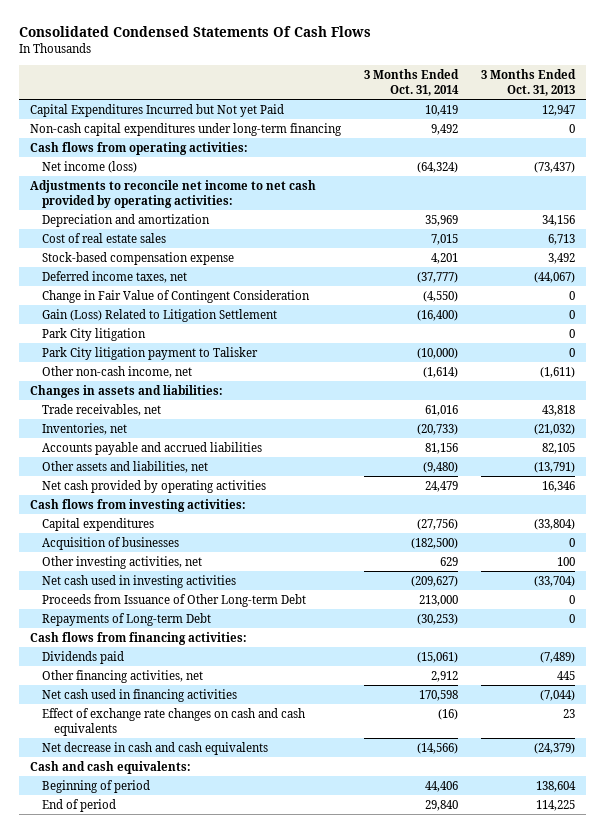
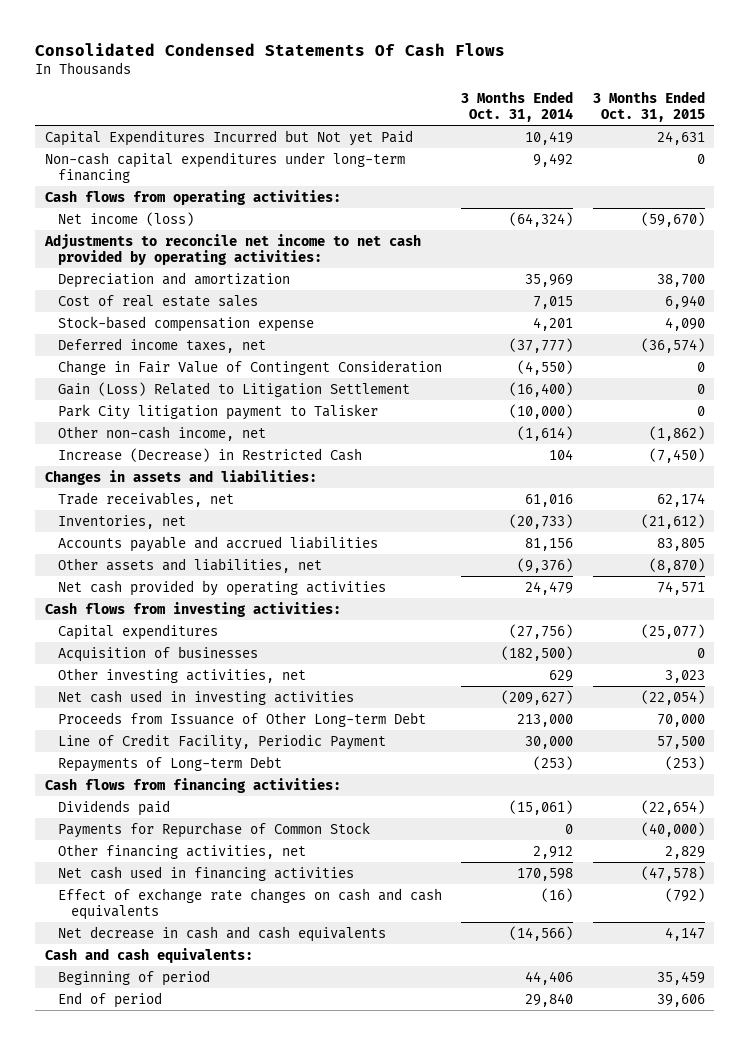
- | 3 Months Ended Oct. 31, 2014 | 3 Months Ended Oct. 31, 2013
+ | 3 Months Ended Oct. 31, 2014 | 3 Months Ended Oct. 31, 2015
- Park City litigation | | 0
+ Increase (Decrease) in Restricted Cash | 104 | (7,450)
- Other assets and liabilities, net | (9,480) | (13,791)
+ Other assets and liabilities, net | (9,376) | (8,870)
- Repayments of Long-term Debt | (30,253) | 0
+ Line of Credit Facility, Periodic Payment | 30,000 | 57,500
+ Repayments of Long-term Debt | (253) | (253)
+ Payments for Repurchase of Common Stock | 0 | (40,000)

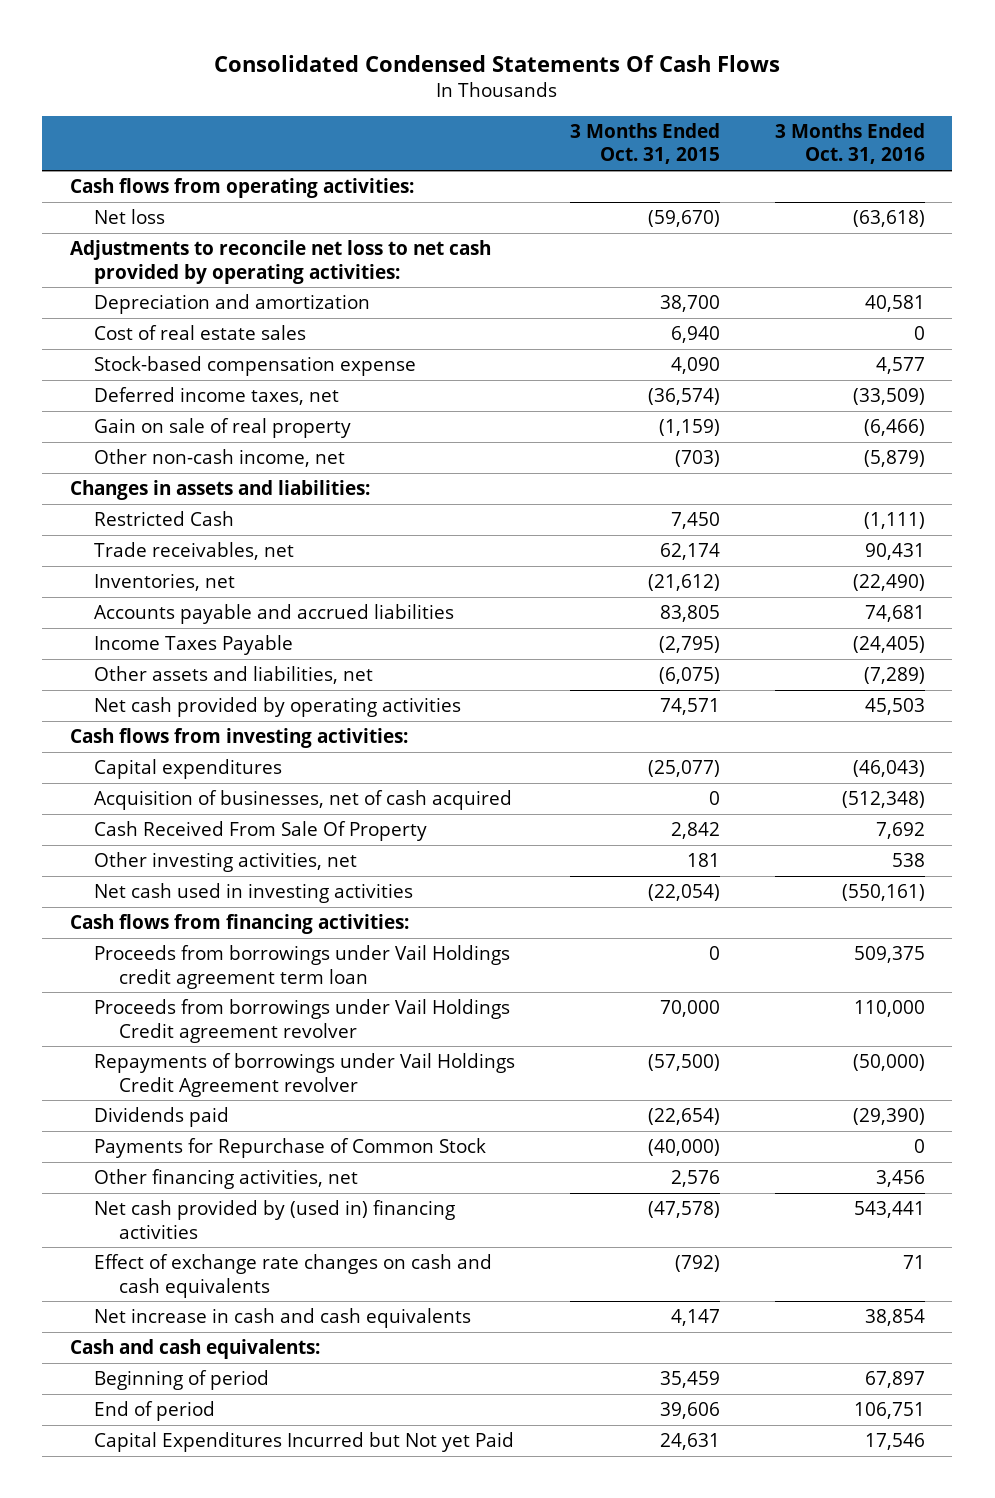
- | 3 Months Ended Oct. 31, 2014 | 3 Months Ended Oct. 31, 2015
+ | 3 Months Ended Oct. 31, 2015 | 3 Months Ended Oct. 31, 2016
- Non-cash capital expenditures under long-term financing | 9,492 | 0
- Net income (loss) | (64,324) | (59,670)
- Adjustments to reconcile net income to net cash provided by operating activities:
+ Net loss | (59,670) | (63,618)
+ Adjustments to reconcile net loss to net cash provided by operating activities:
- Change in Fair Value of Contingent Consideration | (4,550) | 0
- Gain (Loss) Related to Litigation Settlement | (16,400) | 0
- Park City litigation payment to Talisker | (10,000) | 0
- Other non-cash income, net | (1,614) | (1,862)
- Increase (Decrease) in Restricted Cash | 104 | (7,450)
+ Gain on sale of real property | (1,159) | (6,466)
+ Other non-cash income, net | (703) | (5,879)
+ Restricted Cash | 7,450 | (1,111)
- Other assets and liabilities, net | (9,376) | (8,870)
+ Income Taxes Payable | (2,795) | (24,405)
+ Other assets and liabilities, net | (6,075) | (7,289)
- Acquisition of businesses | (182,500) | 0
- Other investing activities, net | 629 | 3,023
+ Acquisition of businesses, net of cash acquired | 0 | (512,348)
+ Cash Received From Sale Of Property | 2,842 | 7,692
+ Other investing activities, net | 181 | 538
- Proceeds from Issuance of Other Long-term Debt | 213,000 | 70,000
- Line of Credit Facility, Periodic Payment | 30,000 | 57,500
- Repayments of Long-term Debt | (253) | (253)
+ Proceeds from borrowings under Vail Holdings credit agreement term loan | 0 | 509,375
+ Proceeds from borrowings under Vail Holdings Credit agreement revolver | 70,000 | 110,000
+ Repayments of borrowings under Vail Holdings Credit Agreement revolver | (57,500) | (50,000)
- Other financing activities, net | 2,912 | 2,829
- Net cash used in financing activities | 170,598 | (47,578)
+ Other financing activities, net | 2,576 | 3,456
+ Net cash provided by (used in) financing activities | (47,578) | 543,441
- Net decrease in cash and cash equivalents | (14,566) | 4,147
+ Net increase in cash and cash equivalents | 4,147 | 38,854
moved down: Capital Expenditures Incurred but Not yet Paid | 24,631 | 17,546

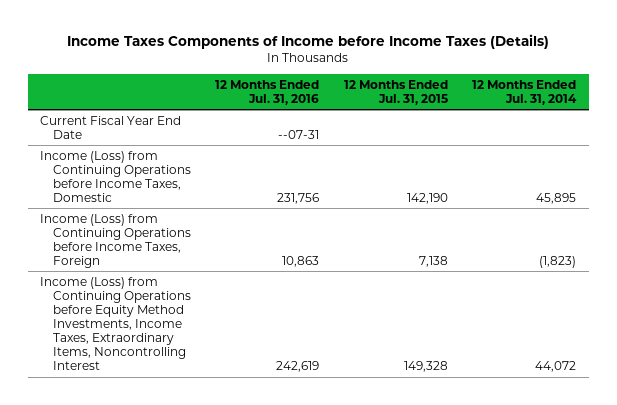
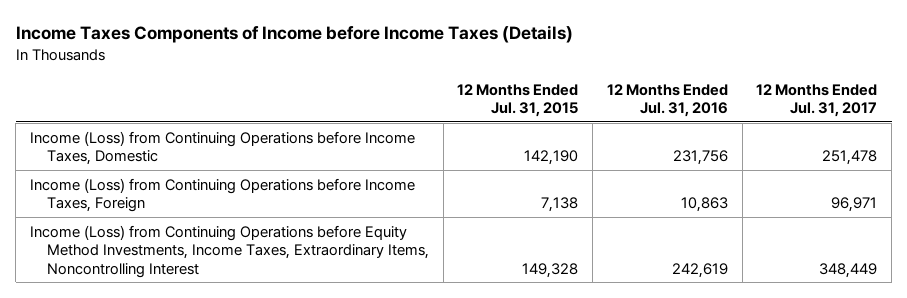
- | 12 Months Ended Jul. 31, 2016 | 12 Months Ended Jul. 31, 2015 | 12 Months Ended Jul. 31, 2014
+ | 12 Months Ended Jul. 31, 2015 | 12 Months Ended Jul. 31, 2016 | 12 Months Ended Jul. 31, 2017
- Current Fiscal Year End Date | --07-31 | |

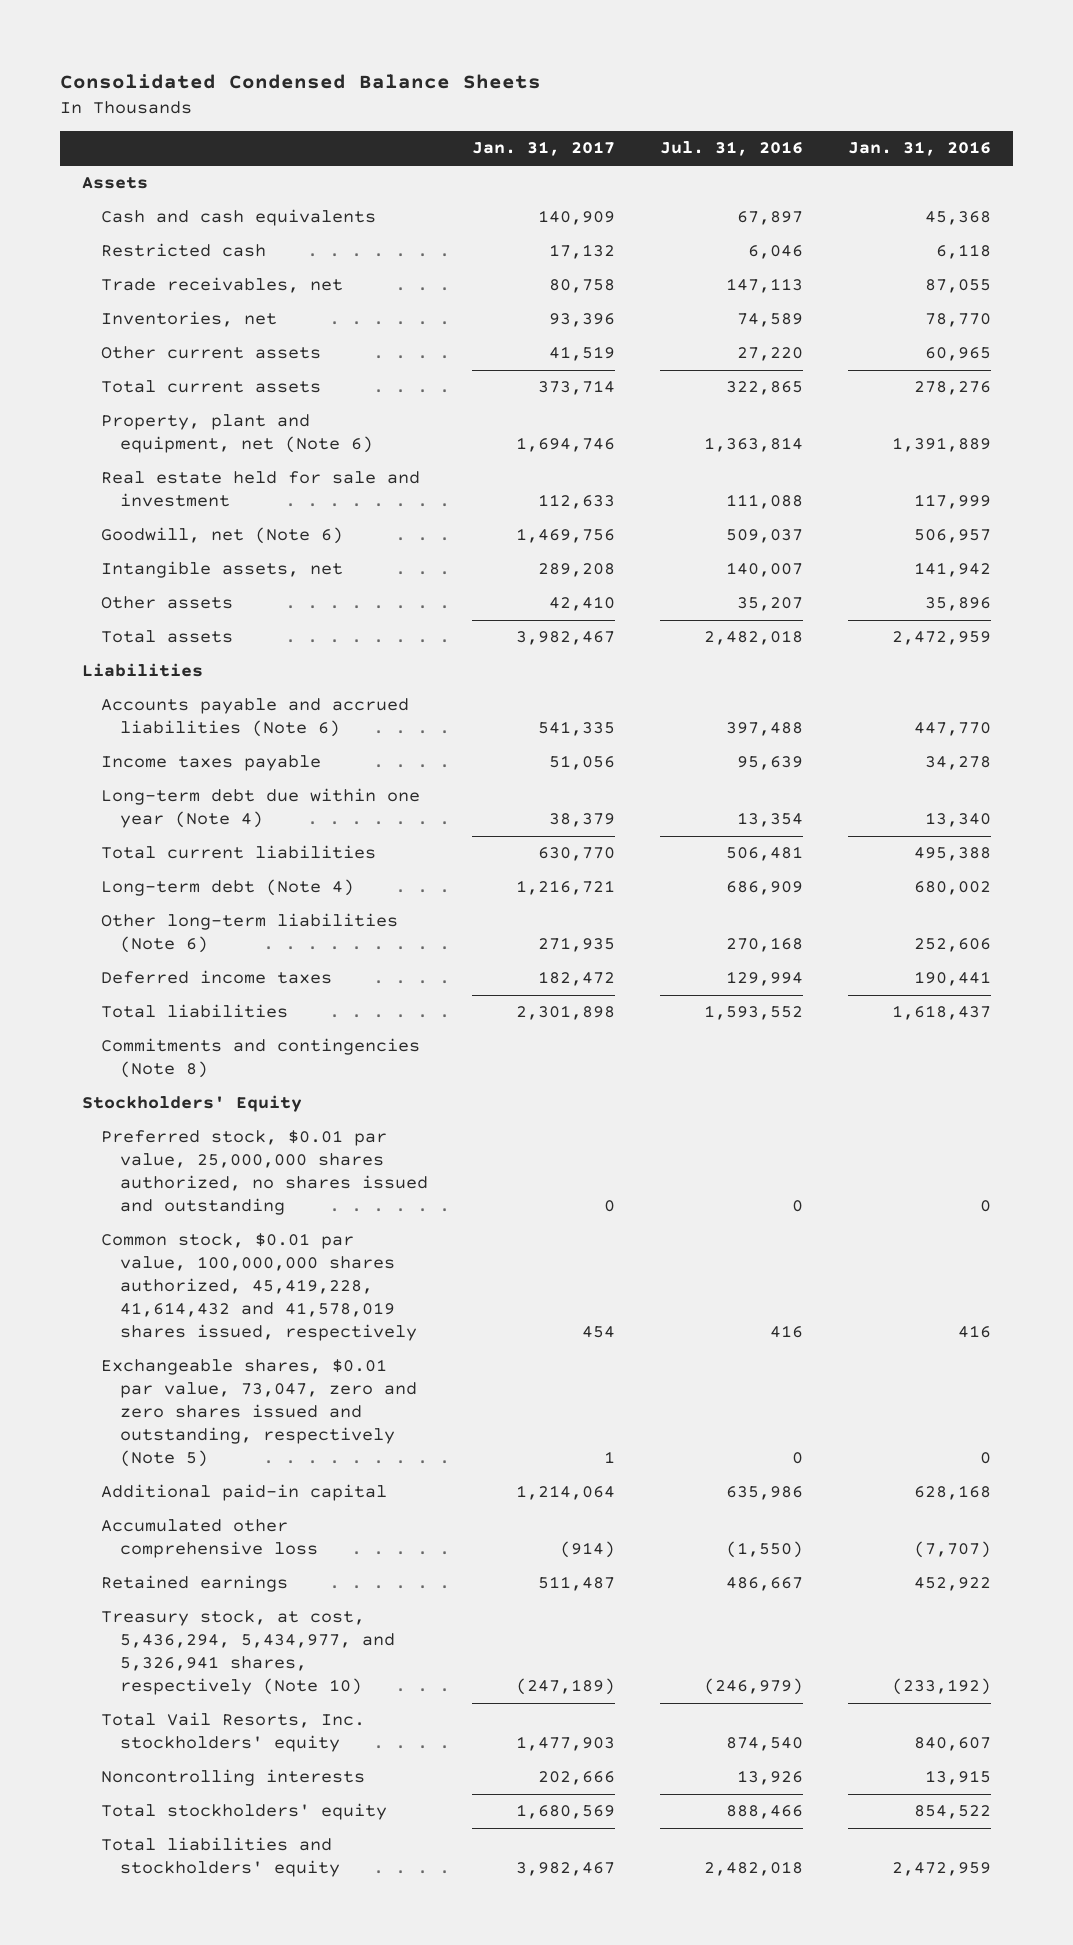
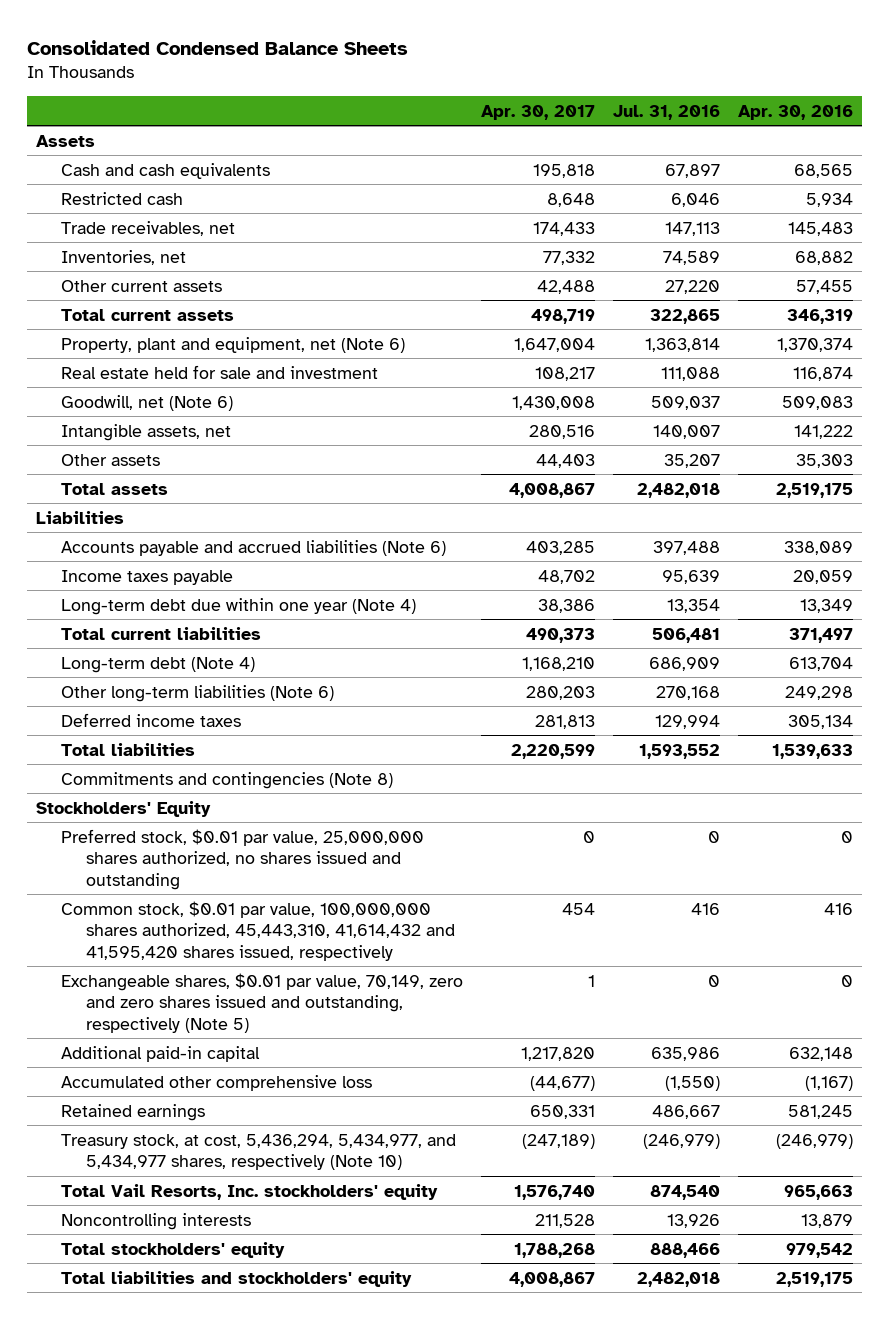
- | Jan. 31, 2017 | Jul. 31, 2016 | Jan. 31, 2016
+ | Apr. 30, 2017 | Jul. 31, 2016 | Apr. 30, 2016
- Common stock, $0.01 par value, 100,000,000 shares authorized, 45,419,228, 41,614,432 and 41,578,019 shares issued, respectively | 454 | 416 | 416
- Exchangeable shares, $0.01 par value, 73,047, zero and zero shares issued and outstanding, respectively (Note 5) | 1 | 0 | 0
+ Common stock, $0.01 par value, 100,000,000 shares authorized, 45,443,310, 41,614,432 and 41,595,420 shares issued, respectively | 454 | 416 | 416
+ Exchangeable shares, $0.01 par value, 70,149, zero and zero shares issued and outstanding, respectively (Note 5) | 1 | 0 | 0
- Treasury stock, at cost, 5,436,294, 5,434,977, and 5,326,941 shares, respectively (Note 10) | (247,189) | (246,979) | (233,192)
+ Treasury stock, at cost, 5,436,294, 5,434,977, and 5,434,977 shares, respectively (Note 10) | (247,189) | (246,979) | (246,979)

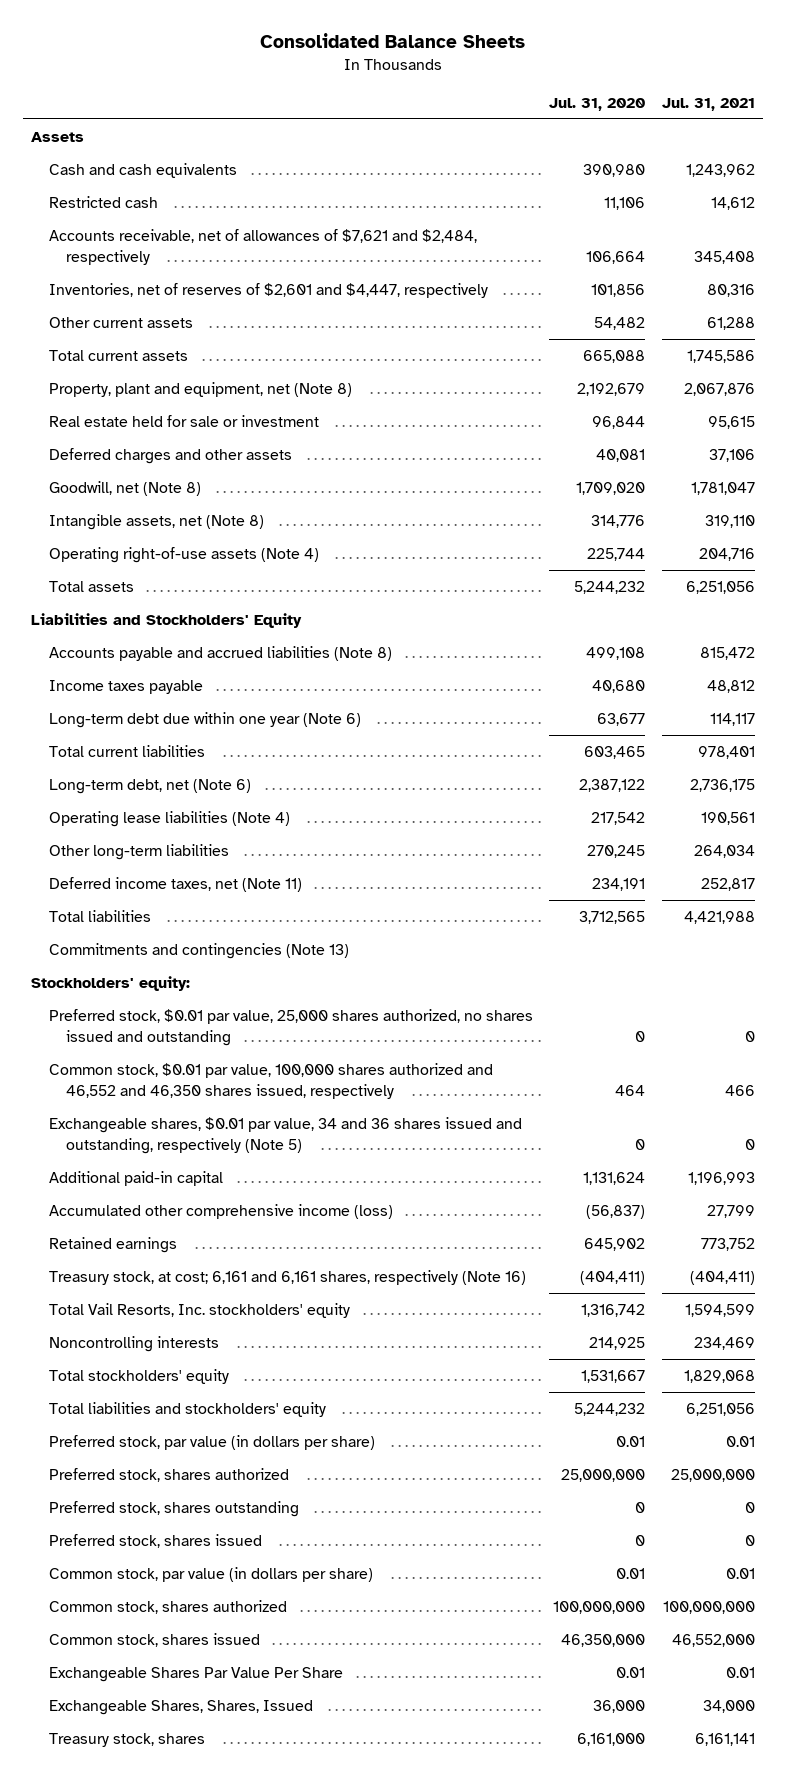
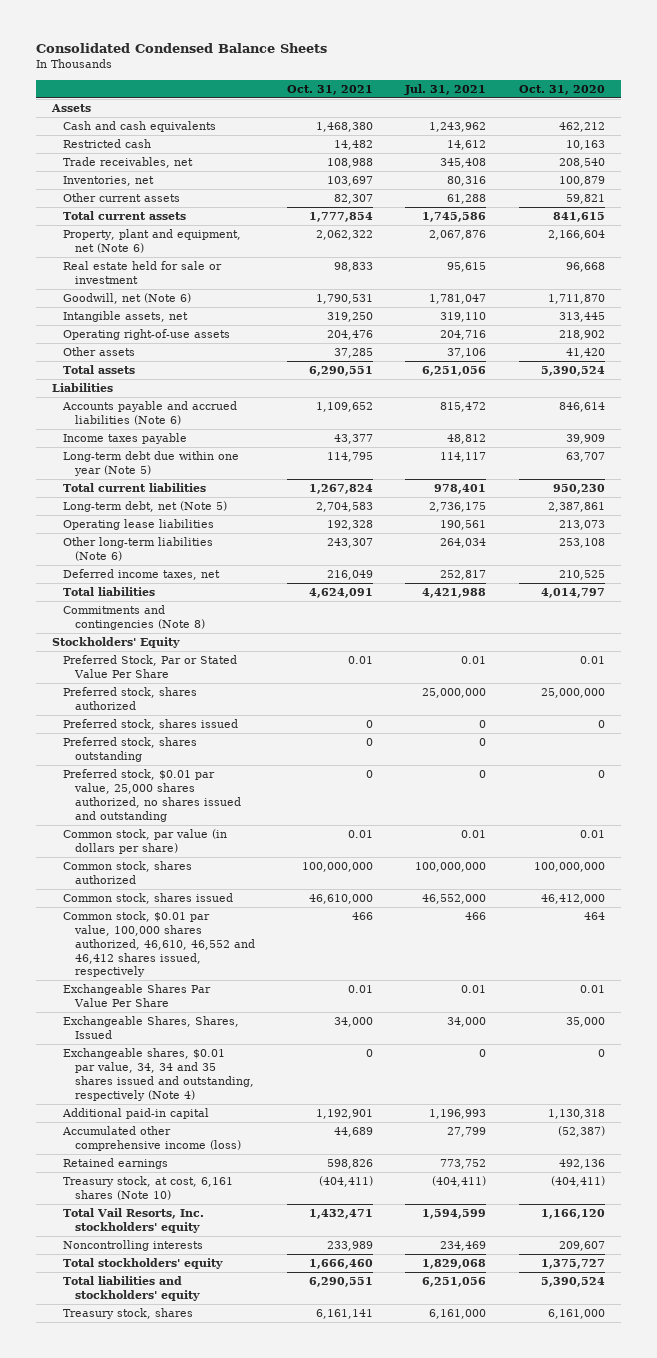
- Consolidated Balance Sheets
+ Consolidated Condensed Balance Sheets
- | Jul. 31, 2020 | Jul. 31, 2021
+ | Oct. 31, 2021 | Jul. 31, 2021 | Oct. 31, 2020
- Accounts receivable, net of allowances of $7,621 and $2,484, respectively | 106,664 | 345,408
- Inventories, net of reserves of $2,601 and $4,447, respectively | 101,856 | 80,316
+ Trade receivables, net | 108,988 | 345,408 | 208,540
+ Inventories, net | 103,697 | 80,316 | 100,879
- Property, plant and equipment, net (Note 8) | 2,192,679 | 2,067,876
+ Property, plant and equipment, net (Note 6) | 2,062,322 | 2,067,876 | 2,166,604
- Deferred charges and other assets | 40,081 | 37,106
- Goodwill, net (Note 8) | 1,709,020 | 1,781,047
- Intangible assets, net (Note 8) | 314,776 | 319,110
- Operating right-of-use assets (Note 4) | 225,744 | 204,716
+ Goodwill, net (Note 6) | 1,790,531 | 1,781,047 | 1,711,870
+ Intangible assets, net | 319,250 | 319,110 | 313,445
+ Operating right-of-use assets | 204,476 | 204,716 | 218,902
+ Other assets | 37,285 | 37,106 | 41,420
- Liabilities and Stockholders' Equity
- Accounts payable and accrued liabilities (Note 8) | 499,108 | 815,472
+ Liabilities
+ Accounts payable and accrued liabilities (Note 6) | 1,109,652 | 815,472 | 846,614
- Long-term debt due within one year (Note 6) | 63,677 | 114,117
+ Long-term debt due within one year (Note 5) | 114,795 | 114,117 | 63,707
- Long-term debt, net (Note 6) | 2,387,122 | 2,736,175
- Operating lease liabilities (Note 4) | 217,542 | 190,561
- Other long-term liabilities | 270,245 | 264,034
- Deferred income taxes, net (Note 11) | 234,191 | 252,817
+ Long-term debt, net (Note 5) | 2,704,583 | 2,736,175 | 2,387,861
+ Operating lease liabilities | 192,328 | 190,561 | 213,073
+ Other long-term liabilities (Note 6) | 243,307 | 264,034 | 253,108
+ Deferred income taxes, net | 216,049 | 252,817 | 210,525
- Commitments and contingencies (Note 13)
- Stockholders' equity:
+ Commitments and contingencies (Note 8)
+ Stockholders' Equity
+ Preferred Stock, Par or Stated Value Per Share | 0.01 | 0.01 | 0.01
moved up: Preferred stock, shares authorized | | 25,000,000 | 25,000,000
moved up: Preferred stock, shares issued | 0 | 0 | 0
moved up: Preferred stock, shares outstanding | 0 | 0 |
- Common stock, $0.01 par value, 100,000 shares authorized and 46,552 and 46,350 shares issued, respectively | 464 | 466
- Exchangeable shares, $0.01 par value, 34 and 36 shares issued and outstanding, respectively (Note 5) | 0 | 0
moved up: Common stock, par value (in dollars per share) | 0.01 | 0.01 | 0.01
moved up: Common stock, shares authorized | 100,000,000 | 100,000,000 | 100,000,000
moved up: Common stock, shares issued | 46,610,000 | 46,552,000 | 46,412,000
+ Common stock, $0.01 par value, 100,000 shares authorized, 46,610, 46,552 and 46,412 shares issued, respectively | 466 | 466 | 464
moved up: Exchangeable Shares Par Value Per Share | 0.01 | 0.01 | 0.01
moved up: Exchangeable Shares, Shares, Issued | 34,000 | 34,000 | 35,000
+ Exchangeable shares, $0.01 par value, 34, 34 and 35 shares issued and outstanding, respectively (Note 4) | 0 | 0 | 0
- Treasury stock, at cost; 6,161 and 6,161 shares, respectively (Note 16) | (404,411) | (404,411)
+ Treasury stock, at cost, 6,161 shares (Note 10) | (404,411) | (404,411) | (404,411)
- Preferred stock, par value (in dollars per share) | 0.01 | 0.01
- Treasury stock, shares | 6,161,000 | 6,161,141
+ Treasury stock, shares | 6,161,141 | 6,161,000 | 6,161,000

